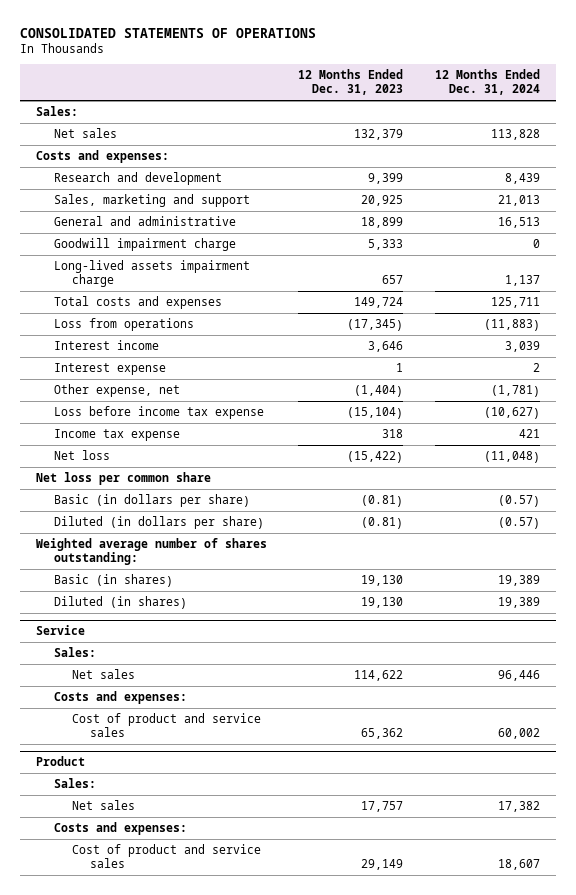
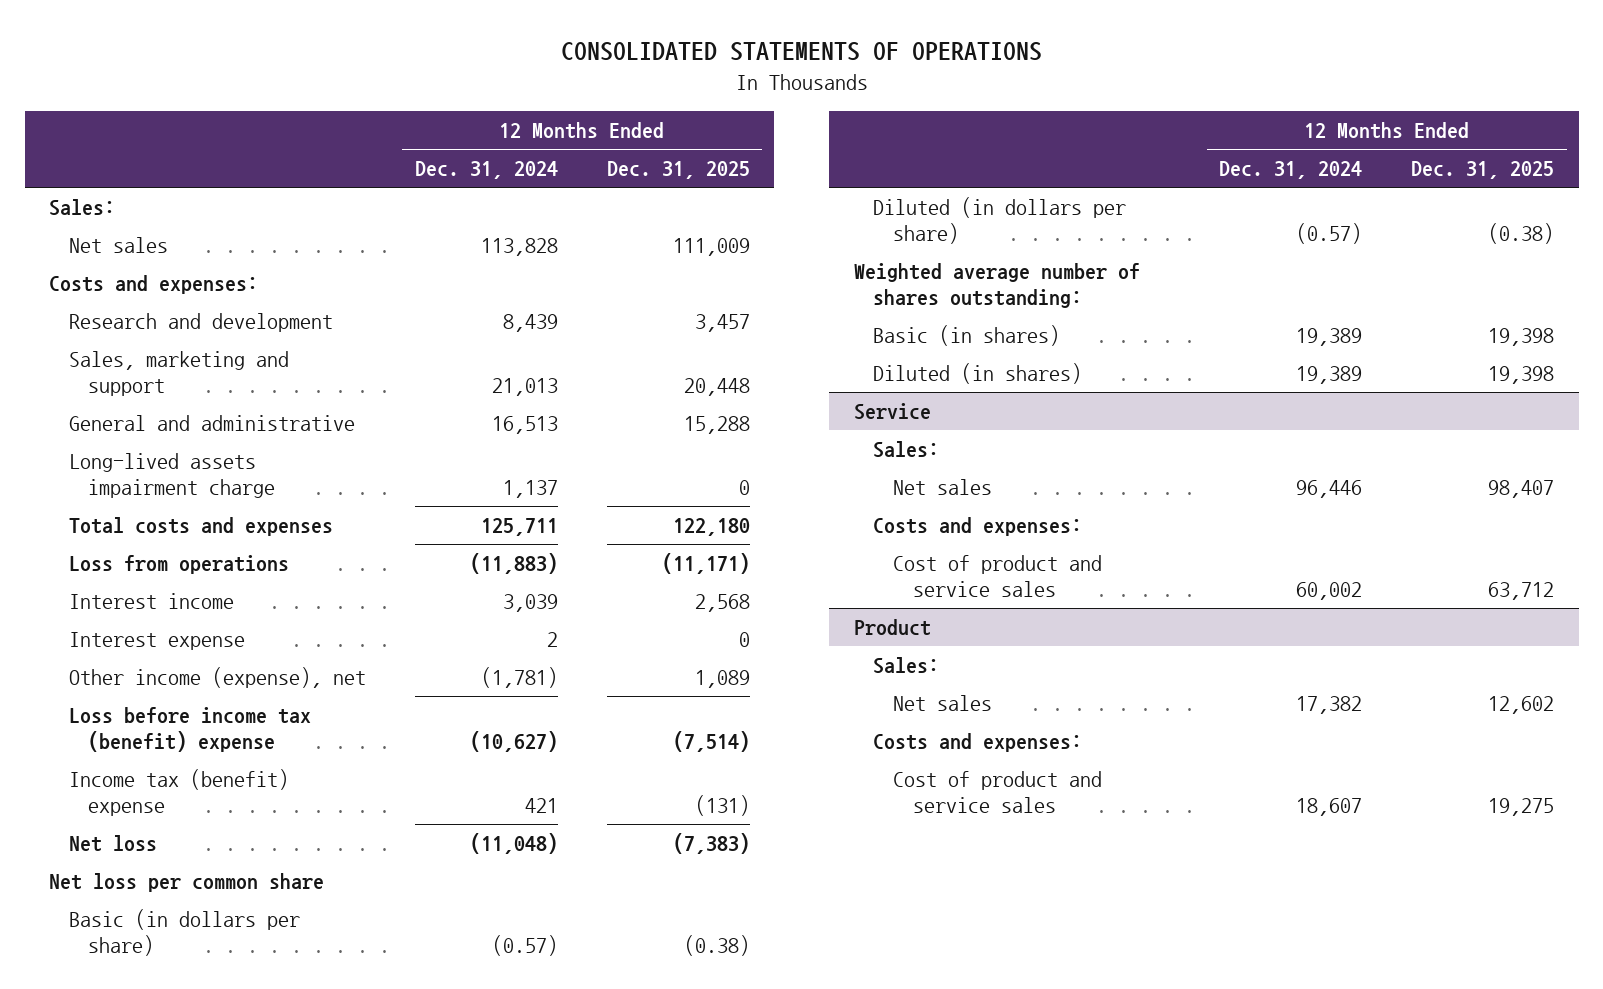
- | 12 Months Ended Dec. 31, 2023 | 12 Months Ended Dec. 31, 2024
+ | 12 Months Ended Dec. 31, 2024 | 12 Months Ended Dec. 31, 2025
- Goodwill impairment charge | 5,333 | 0
- Other expense, net | (1,404) | (1,781)
- Loss before income tax expense | (15,104) | (10,627)
- Income tax expense | 318 | 421
+ Other income (expense), net | (1,781) | 1,089
+ Loss before income tax (benefit) expense | (10,627) | (7,514)
+ Income tax (benefit) expense | 421 | (131)

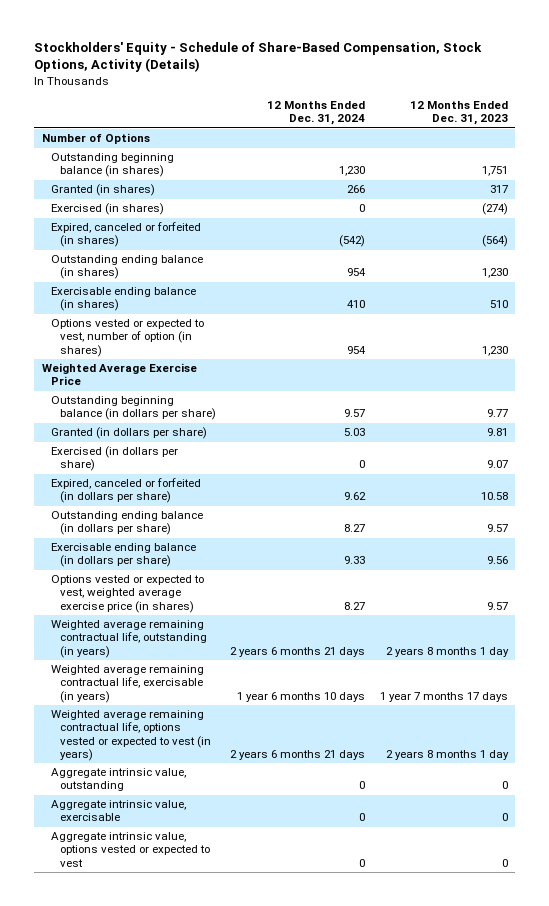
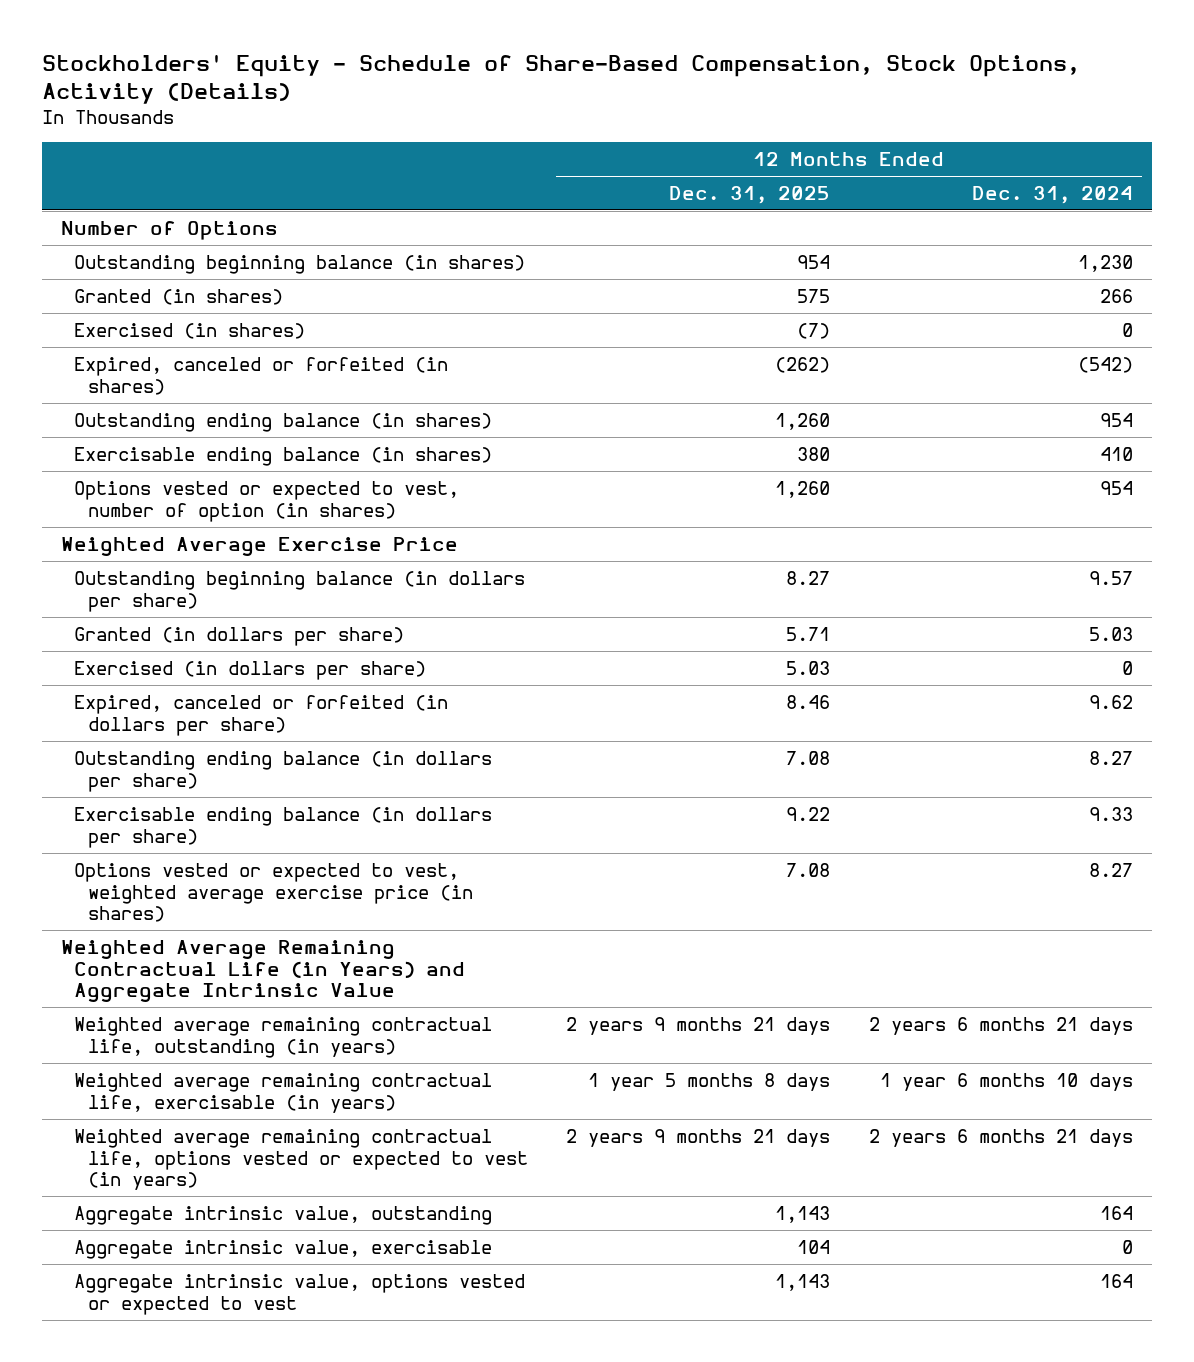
- | 12 Months Ended Dec. 31, 2024 | 12 Months Ended Dec. 31, 2023
+ | 12 Months Ended Dec. 31, 2025 | 12 Months Ended Dec. 31, 2024
+ Weighted Average Remaining Contractual Life (in Years) and Aggregate Intrinsic Value
- Aggregate intrinsic value, outstanding | 0 | 0
+ Aggregate intrinsic value, outstanding | 1,143 | 164
- Aggregate intrinsic value, options vested or expected to vest | 0 | 0
+ Aggregate intrinsic value, options vested or expected to vest | 1,143 | 164

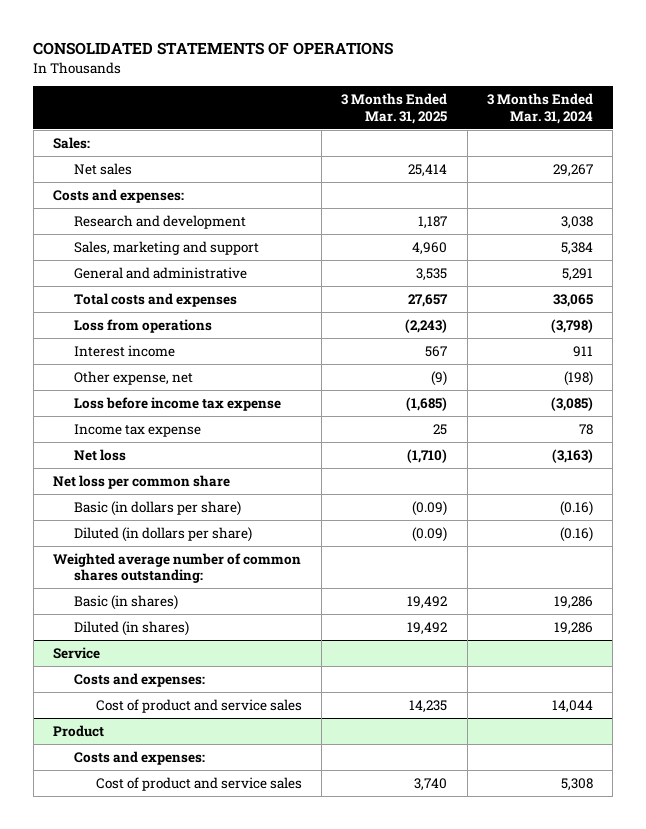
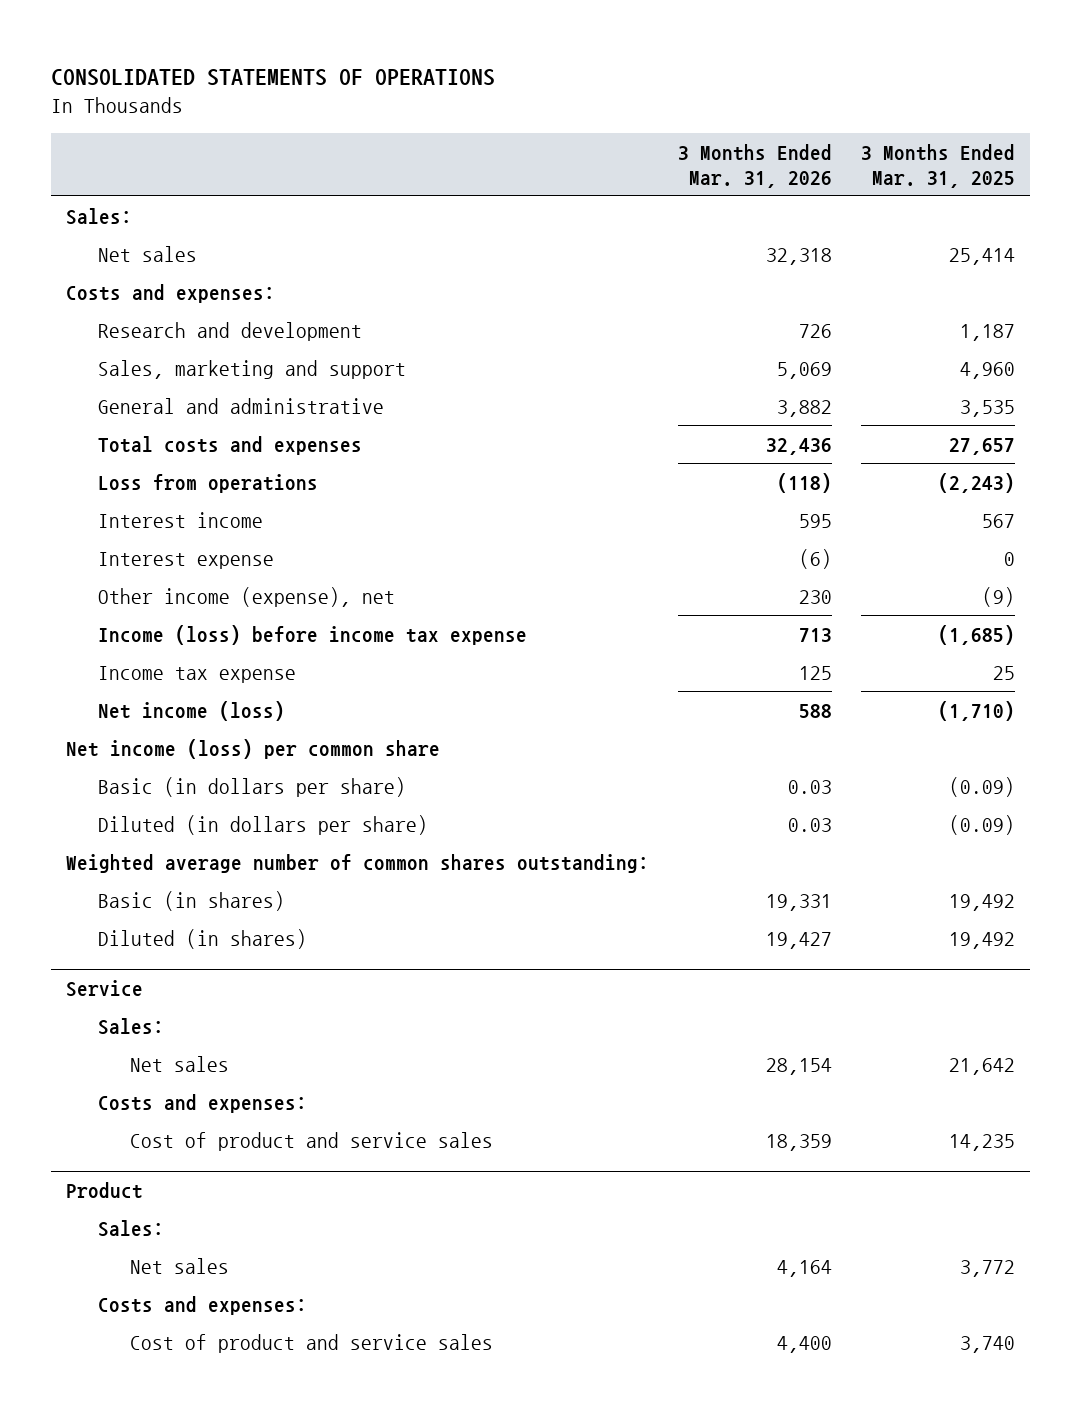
- | 3 Months Ended Mar. 31, 2025 | 3 Months Ended Mar. 31, 2024
+ | 3 Months Ended Mar. 31, 2026 | 3 Months Ended Mar. 31, 2025
- Other expense, net | (9) | (198)
- Loss before income tax expense | (1,685) | (3,085)
+ Interest expense | (6) | 0
+ Other income (expense), net | 230 | (9)
+ Income (loss) before income tax expense | 713 | (1,685)
- Net loss | (1,710) | (3,163)
- Net loss per common share
+ Net income (loss) | 588 | (1,710)
+ Net income (loss) per common share
@ Service
+ Sales:
+ Net sales | 28,154 | 21,642
@ Product
+ Sales:
+ Net sales | 4,164 | 3,772

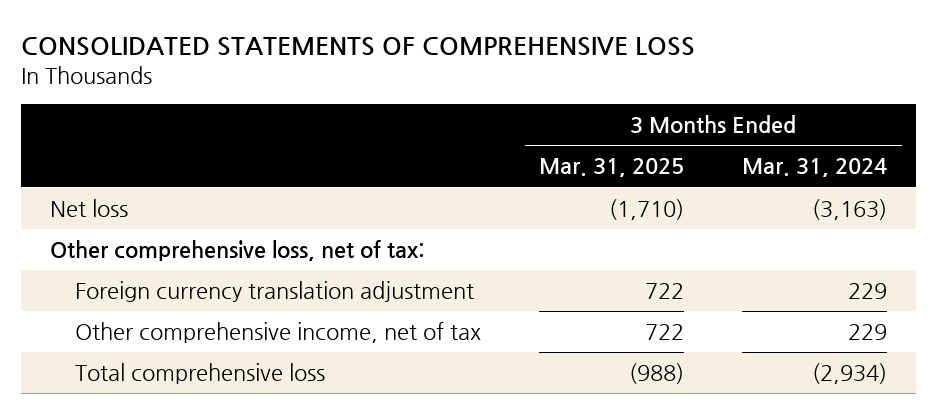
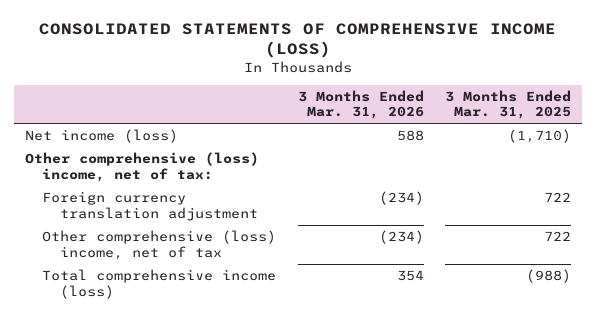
- CONSOLIDATED STATEMENTS OF COMPREHENSIVE LOSS
+ CONSOLIDATED STATEMENTS OF COMPREHENSIVE INCOME (LOSS)
- | 3 Months Ended Mar. 31, 2025 | 3 Months Ended Mar. 31, 2024
+ | 3 Months Ended Mar. 31, 2026 | 3 Months Ended Mar. 31, 2025
- Net loss | (1,710) | (3,163)
- Other comprehensive loss, net of tax:
+ Net income (loss) | 588 | (1,710)
+ Other comprehensive (loss) income, net of tax:
- Other comprehensive income, net of tax | 722 | 229
- Total comprehensive loss | (988) | (2,934)
+ Other comprehensive (loss) income, net of tax | (234) | 722
+ Total comprehensive income (loss) | 354 | (988)

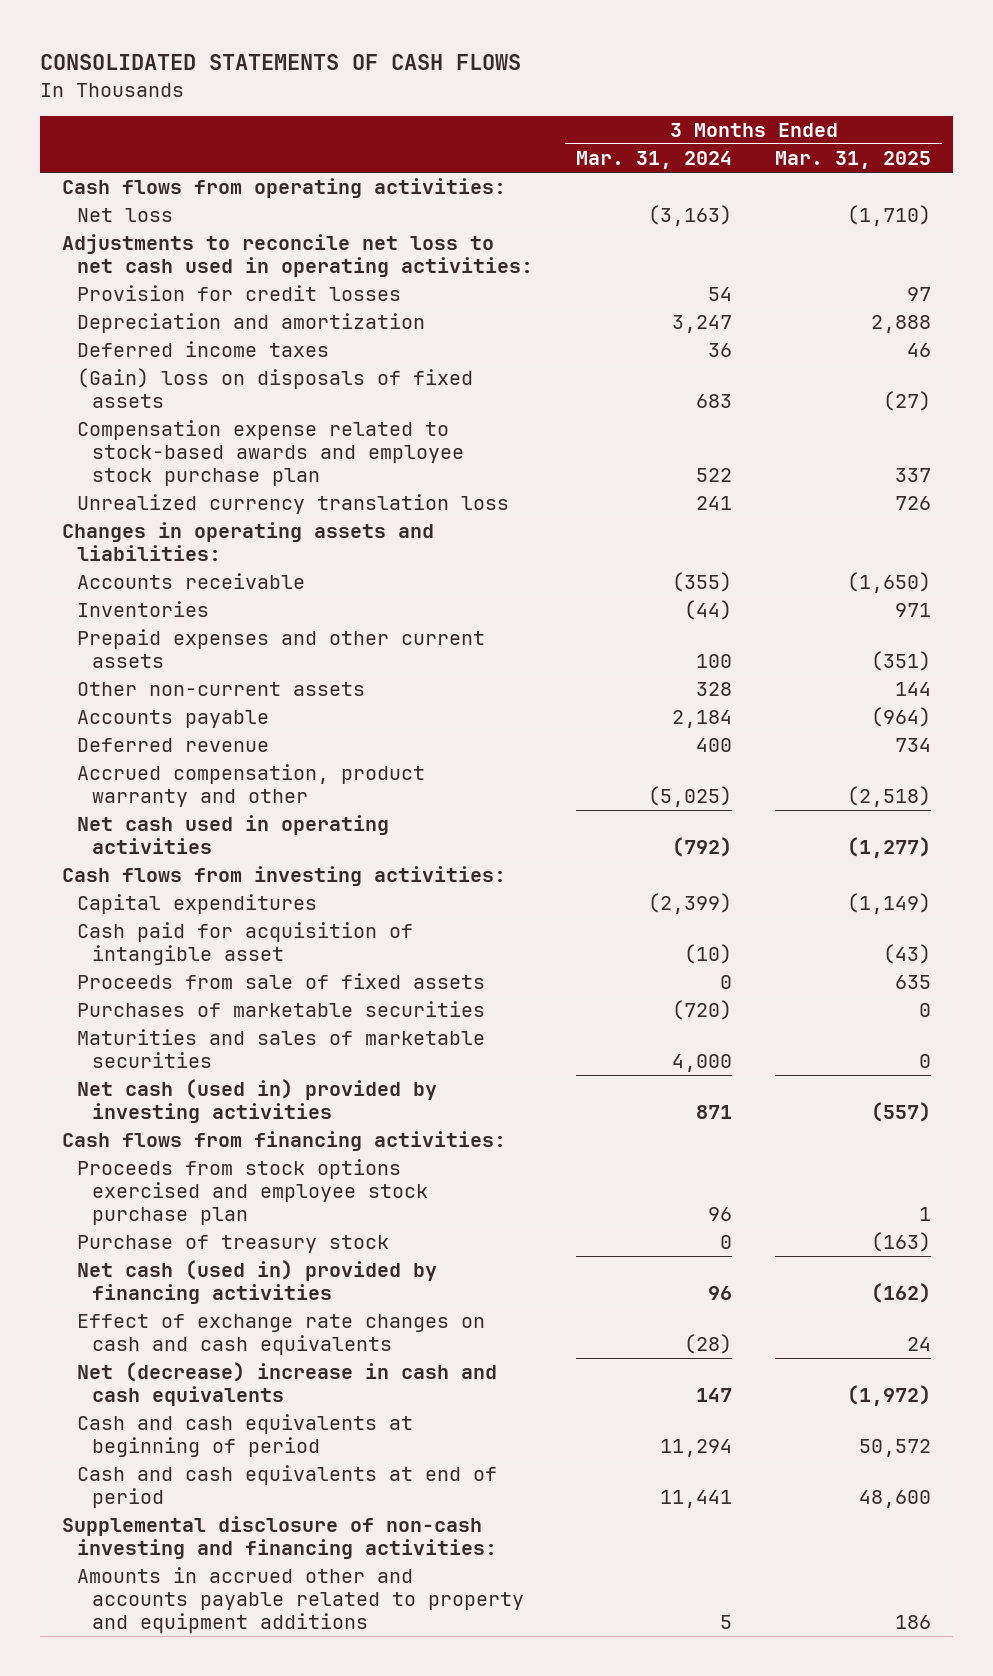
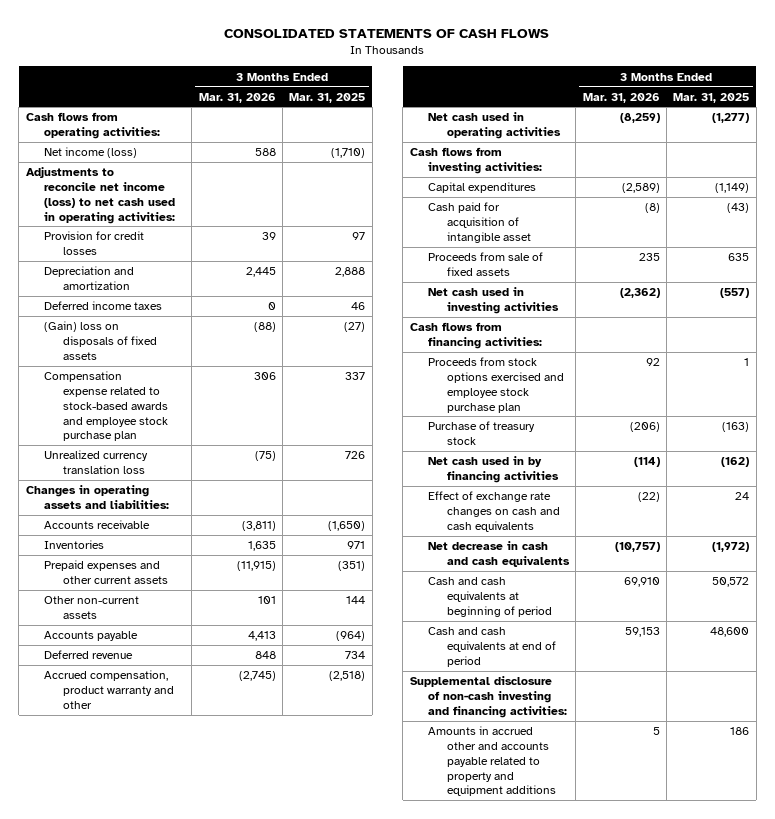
- | 3 Months Ended Mar. 31, 2024 | 3 Months Ended Mar. 31, 2025
+ | 3 Months Ended Mar. 31, 2026 | 3 Months Ended Mar. 31, 2025
- Net loss | (3,163) | (1,710)
- Adjustments to reconcile net loss to net cash used in operating activities:
+ Net income (loss) | 588 | (1,710)
+ Adjustments to reconcile net income (loss) to net cash used in operating activities:
- Purchases of marketable securities | (720) | 0
- Maturities and sales of marketable securities | 4,000 | 0
- Net cash (used in) provided by investing activities | 871 | (557)
+ Net cash used in investing activities | (2,362) | (557)
- Net cash (used in) provided by financing activities | 96 | (162)
+ Net cash used in by financing activities | (114) | (162)
- Net (decrease) increase in cash and cash equivalents | 147 | (1,972)
+ Net decrease in cash and cash equivalents | (10,757) | (1,972)

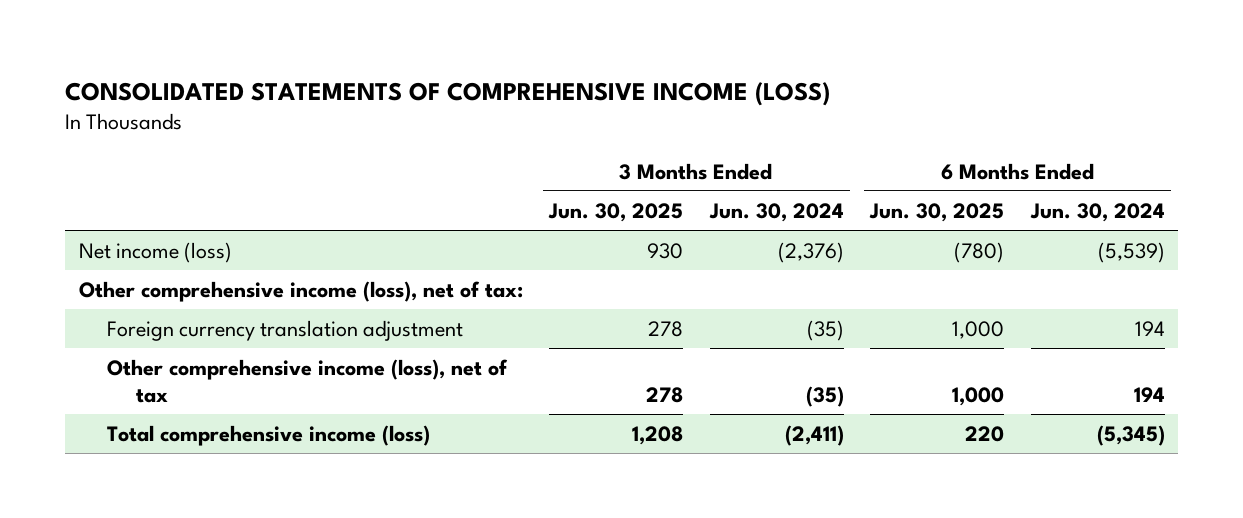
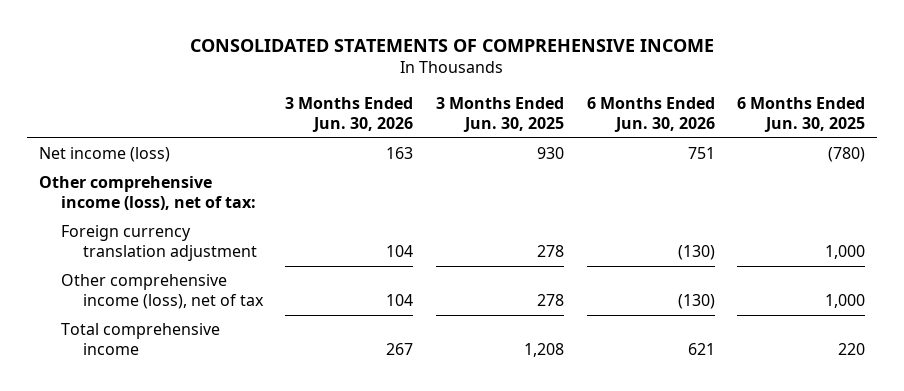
- CONSOLIDATED STATEMENTS OF COMPREHENSIVE INCOME (LOSS)
+ CONSOLIDATED STATEMENTS OF COMPREHENSIVE INCOME
- | 3 Months Ended Jun. 30, 2025 | 3 Months Ended Jun. 30, 2024 | 6 Months Ended Jun. 30, 2025 | 6 Months Ended Jun. 30, 2024
+ | 3 Months Ended Jun. 30, 2026 | 3 Months Ended Jun. 30, 2025 | 6 Months Ended Jun. 30, 2026 | 6 Months Ended Jun. 30, 2025
- Total comprehensive income (loss) | 1,208 | (2,411) | 220 | (5,345)
+ Total comprehensive income | 267 | 1,208 | 621 | 220

